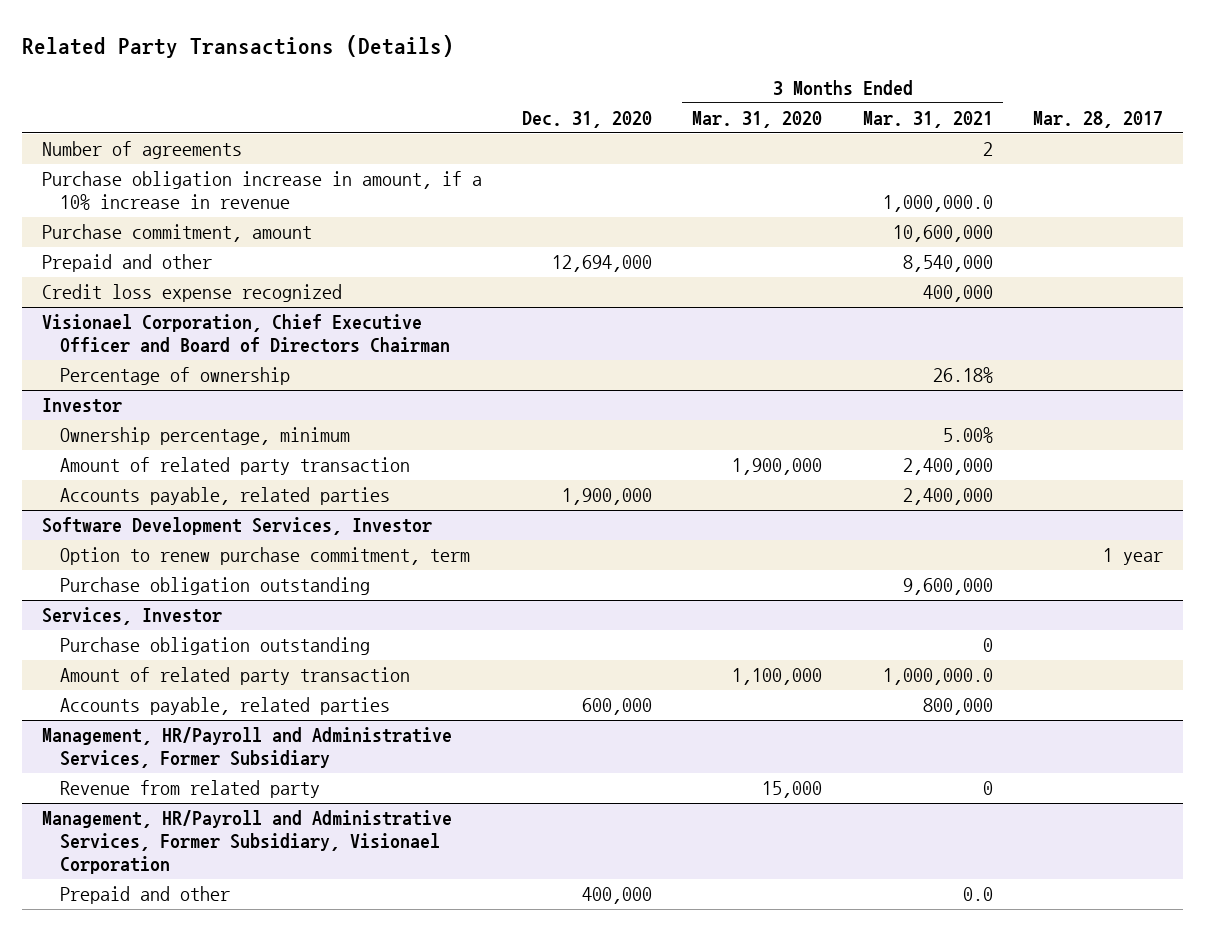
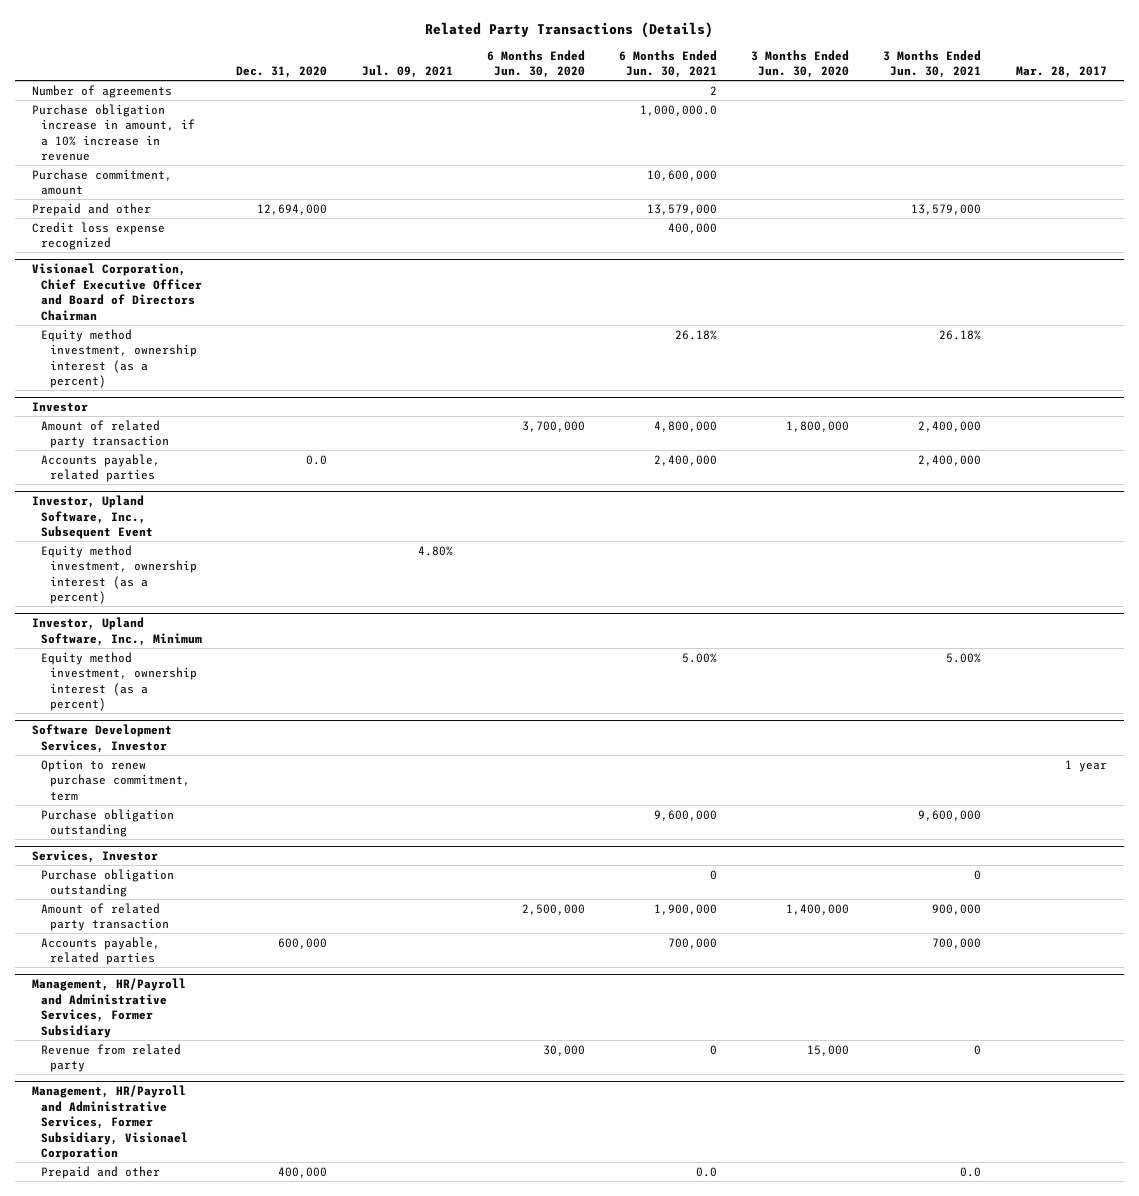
- | Dec. 31, 2020 | 3 Months Ended Mar. 31, 2020 | 3 Months Ended Mar. 31, 2021 | Mar. 28, 2017
+ | Dec. 31, 2020 | Jul. 09, 2021 | 6 Months Ended Jun. 30, 2020 | 6 Months Ended Jun. 30, 2021 | 3 Months Ended Jun. 30, 2020 | 3 Months Ended Jun. 30, 2021 | Mar. 28, 2017
@ Visionael Corporation, Chief Executive Officer and Board of Directors Chairman
- Percentage of ownership | | | 26.18% |
+ Equity method investment, ownership interest (as a percent) | | | | 26.18% | | 26.18% |
@ Investor
- Ownership percentage, minimum | | | 5.00% |
- Accounts payable, related parties | 1,900,000 | | 2,400,000 |
+ Accounts payable, related parties | 0.0 | | | 2,400,000 | | 2,400,000 |
+ Investor, Upland Software, Inc., Subsequent Event
+ Equity method investment, ownership interest (as a percent) | | 4.80% | | | | |
+ Investor, Upland Software, Inc., Minimum
+ Equity method investment, ownership interest (as a percent) | | | | 5.00% | | 5.00% |

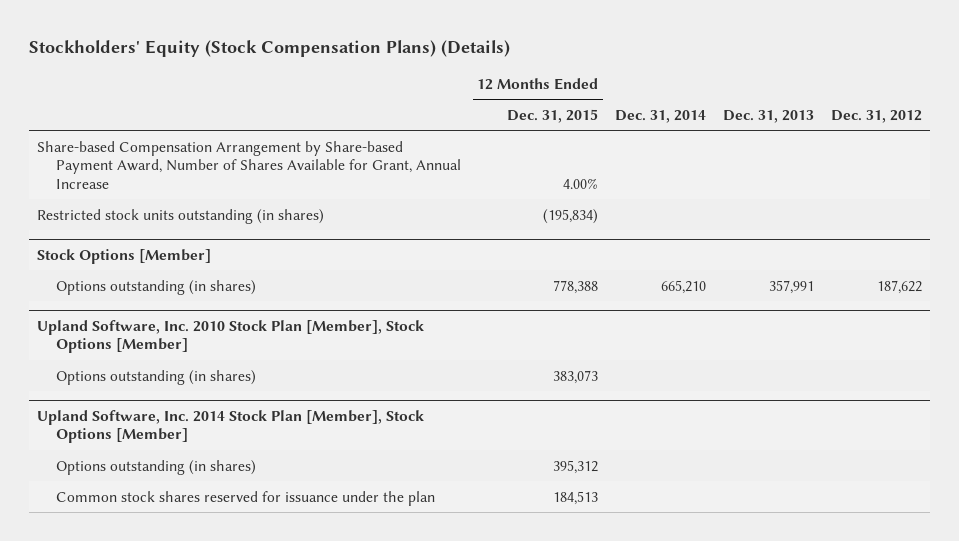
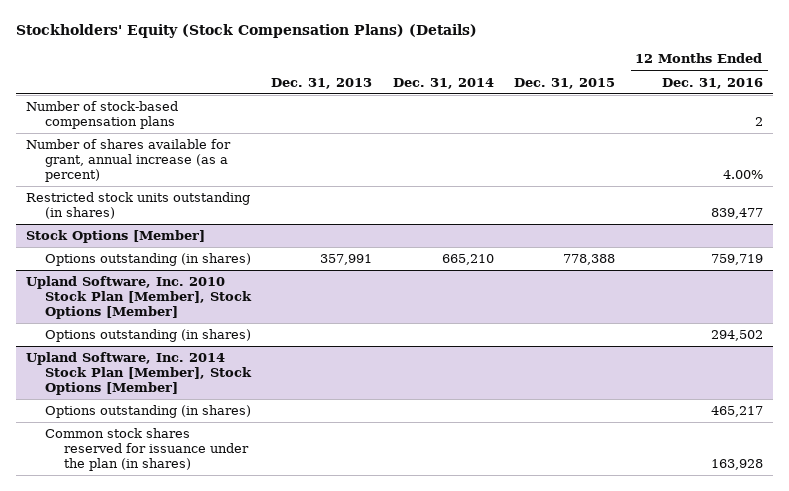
- | 12 Months Ended Dec. 31, 2015 | Dec. 31, 2014 | Dec. 31, 2013 | Dec. 31, 2012
+ | Dec. 31, 2013 | Dec. 31, 2014 | Dec. 31, 2015 | 12 Months Ended Dec. 31, 2016
- Share-based Compensation Arrangement by Share-based Payment Award, Number of Shares Available for Grant, Annual Increase | 4.00% | | |
+ Number of stock-based compensation plans | | | | 2
+ Number of shares available for grant, annual increase (as a percent) | | | | 4.00%
@ Upland Software, Inc. 2014 Stock Plan [Member], Stock Options [Member]
- Common stock shares reserved for issuance under the plan | 184,513 | | |
+ Common stock shares reserved for issuance under the plan (in shares) | | | | 163,928

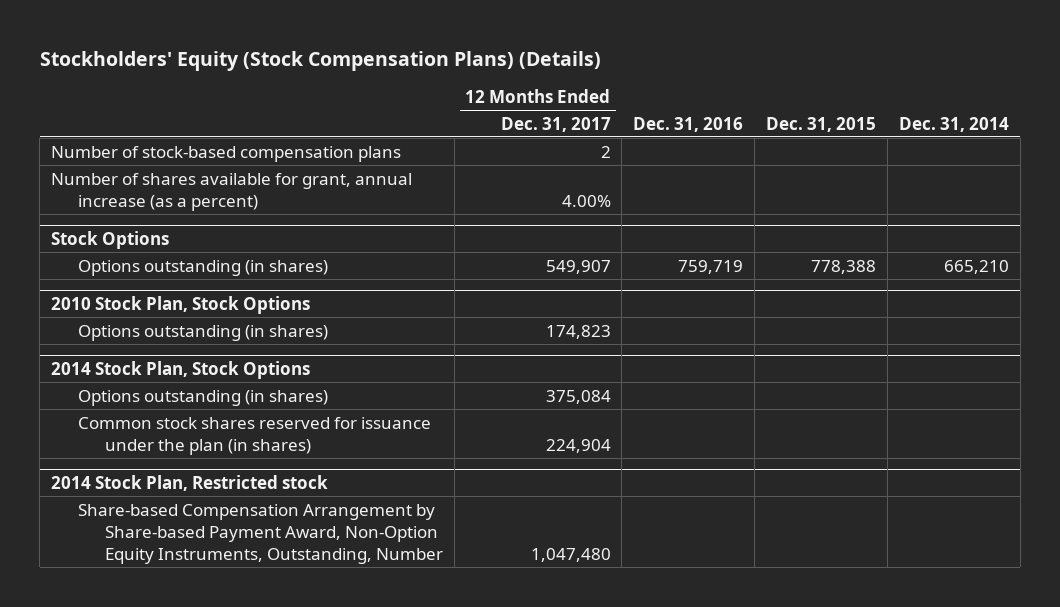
- | Dec. 31, 2013 | Dec. 31, 2014 | Dec. 31, 2015 | 12 Months Ended Dec. 31, 2016
+ | 12 Months Ended Dec. 31, 2017 | Dec. 31, 2016 | Dec. 31, 2015 | Dec. 31, 2014
- Restricted stock units outstanding (in shares) | | | | 839,477
- Stock Options [Member]
+ Stock Options
- Upland Software, Inc. 2010 Stock Plan [Member], Stock Options [Member]
+ 2010 Stock Plan, Stock Options
- Upland Software, Inc. 2014 Stock Plan [Member], Stock Options [Member]
+ 2014 Stock Plan, Stock Options
+ 2014 Stock Plan, Restricted stock
+ Share-based Compensation Arrangement by Share-based Payment Award, Non-Option Equity Instruments, Outstanding, Number | 1,047,480 | | |

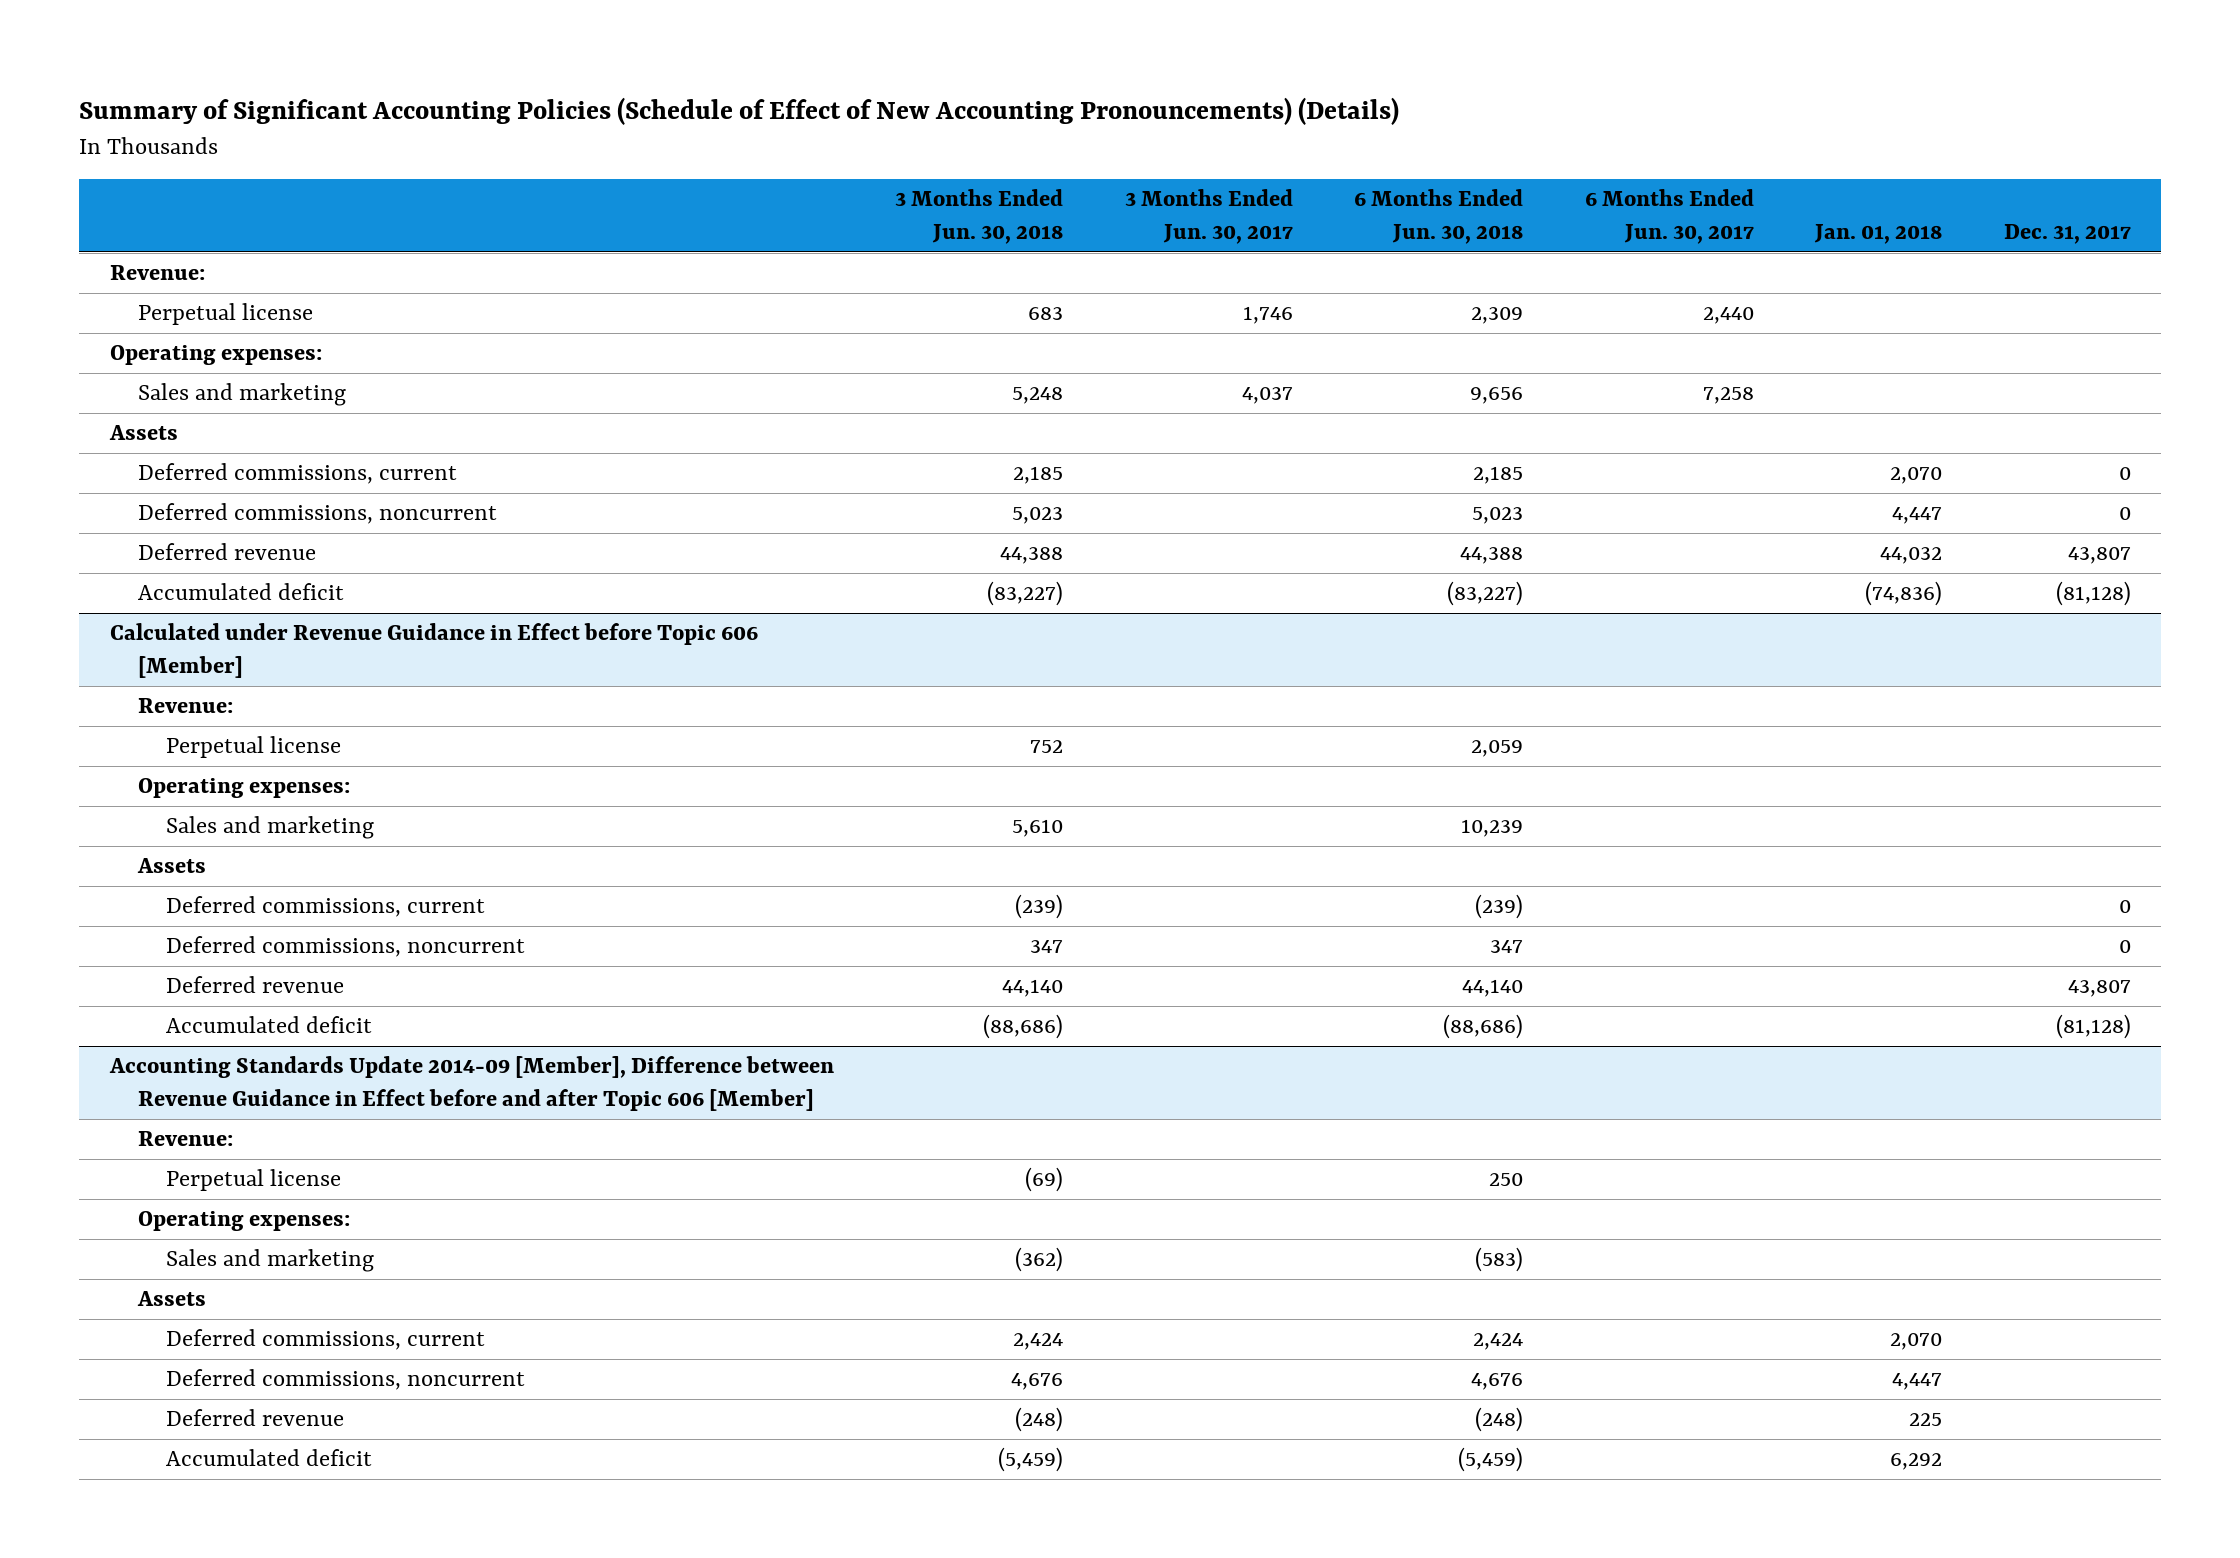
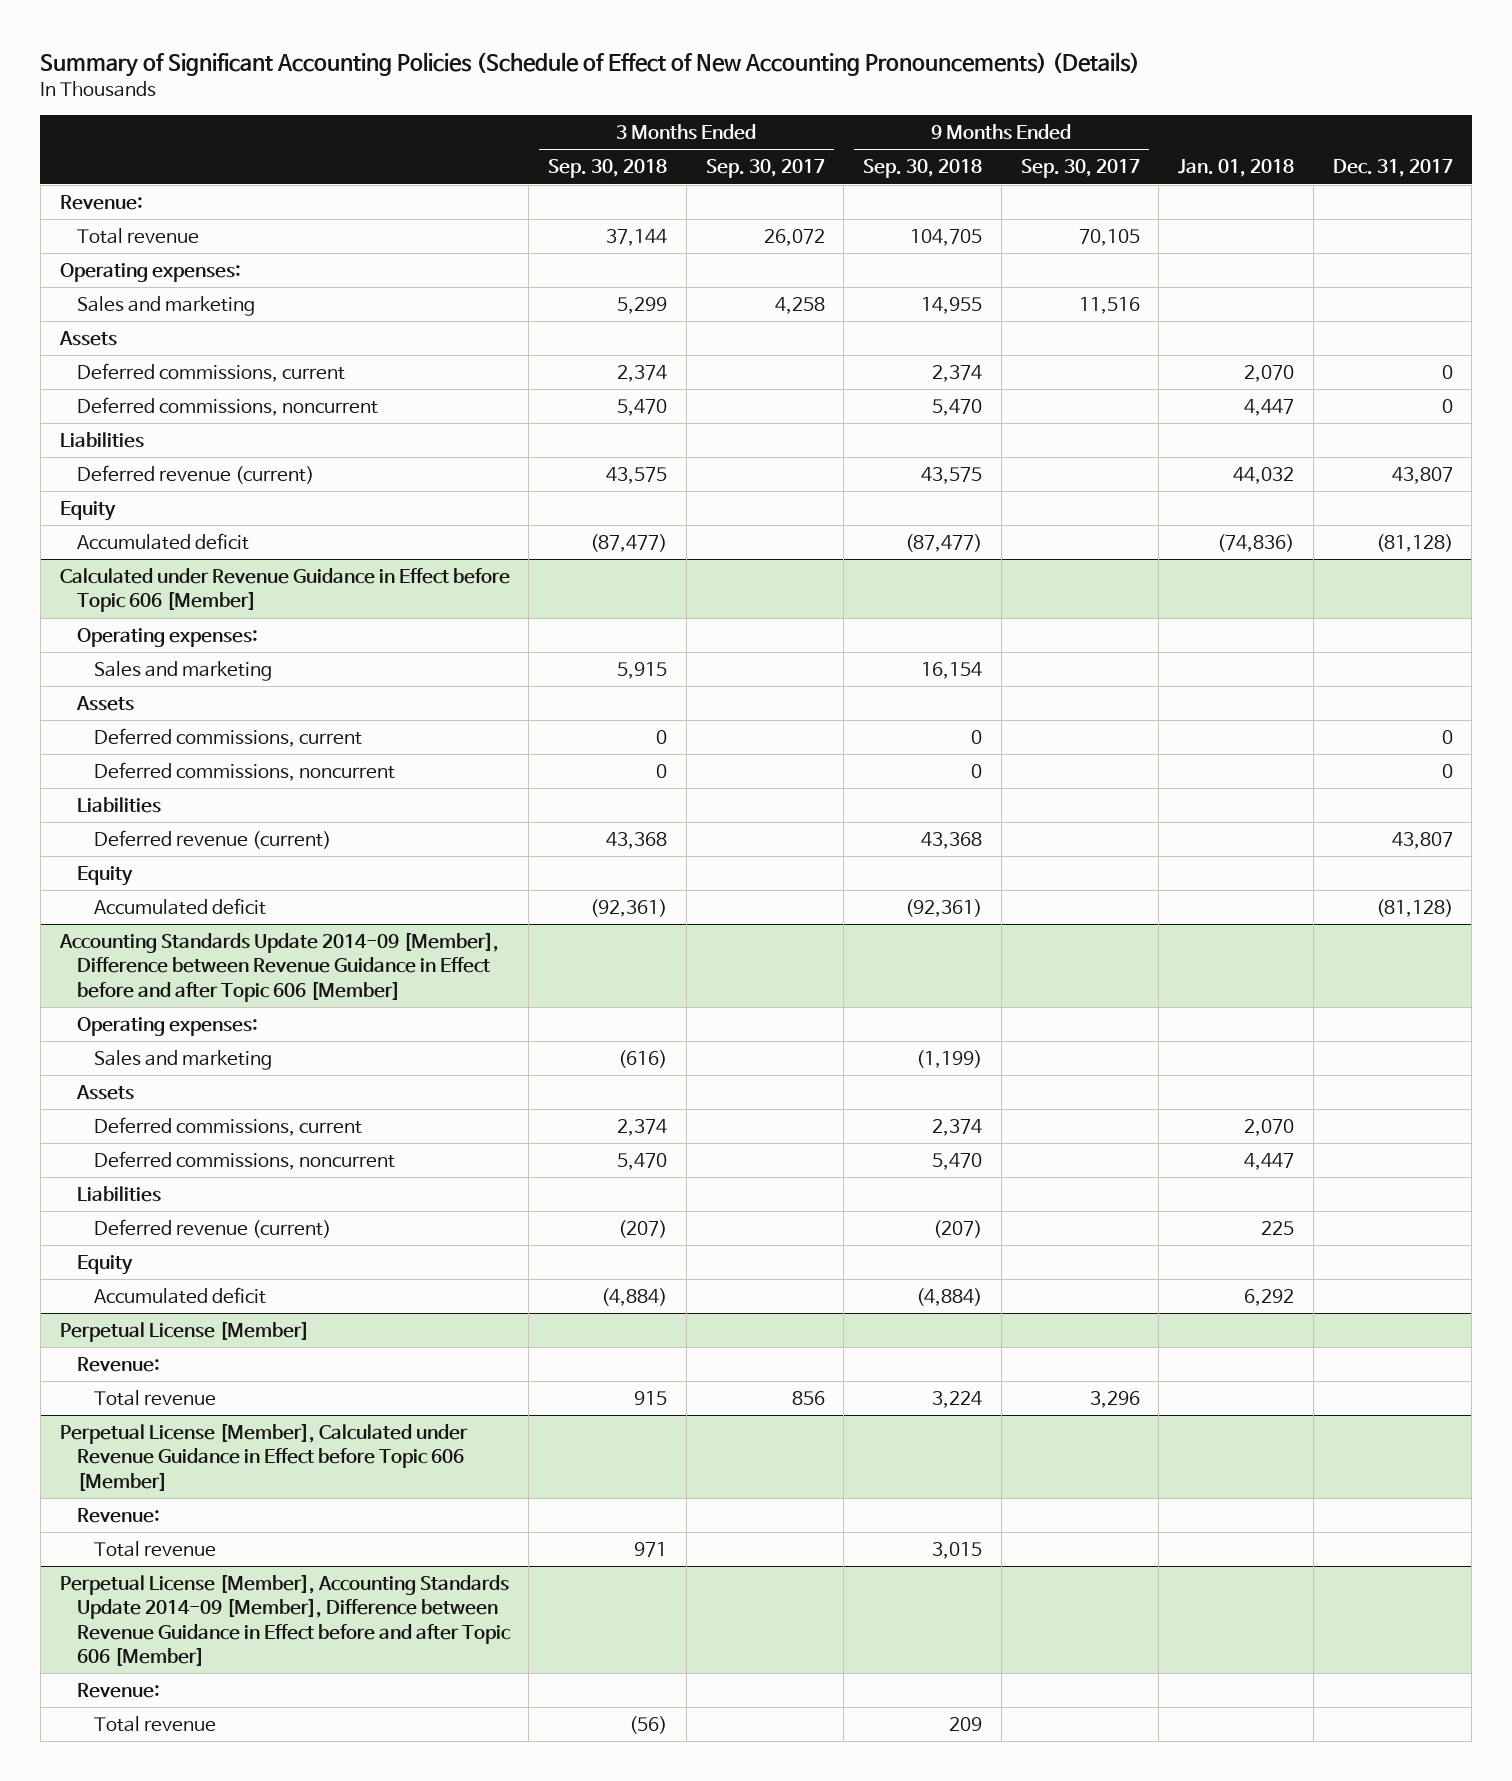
- | 3 Months Ended Jun. 30, 2018 | 3 Months Ended Jun. 30, 2017 | 6 Months Ended Jun. 30, 2018 | 6 Months Ended Jun. 30, 2017 | Jan. 01, 2018 | Dec. 31, 2017
+ | 3 Months Ended Sep. 30, 2018 | 3 Months Ended Sep. 30, 2017 | 9 Months Ended Sep. 30, 2018 | 9 Months Ended Sep. 30, 2017 | Jan. 01, 2018 | Dec. 31, 2017
- Perpetual license | 683 | 1,746 | 2,309 | 2,440 | |
+ Total revenue | 37,144 | 26,072 | 104,705 | 70,105 | |
- Deferred revenue | 44,388 | | 44,388 | | 44,032 | 43,807
+ Liabilities
+ Deferred revenue (current) | 43,575 | | 43,575 | | 44,032 | 43,807
+ Equity
@ Calculated under Revenue Guidance in Effect before Topic 606 [Member]
- Revenue:
- Perpetual license | 752 | | 2,059 | | |
- Deferred revenue | 44,140 | | 44,140 | | | 43,807
+ Liabilities
+ Deferred revenue (current) | 43,368 | | 43,368 | | | 43,807
+ Equity
@ Accounting Standards Update 2014-09 [Member], Difference between Revenue Guidance in Effect before and after Topic 606 [Member]
- Revenue:
- Perpetual license | (69) | | 250 | | |
- Deferred revenue | (248) | | (248) | | 225 |
+ Liabilities
+ Deferred revenue (current) | (207) | | (207) | | 225 |
+ Equity
+ Perpetual License [Member]
+ Revenue:
+ Total revenue | 915 | 856 | 3,224 | 3,296 | |
+ Perpetual License [Member], Calculated under Revenue Guidance in Effect before Topic 606 [Member]
+ Revenue:
+ Total revenue | 971 | | 3,015 | | |
+ Perpetual License [Member], Accounting Standards Update 2014-09 [Member], Difference between Revenue Guidance in Effect before and after Topic 606 [Member]
+ Revenue:
+ Total revenue | (56) | | 209 | | |

